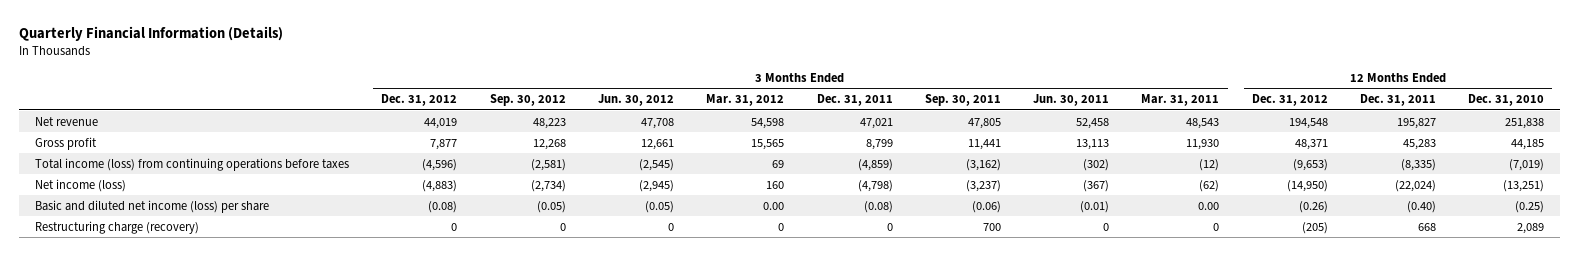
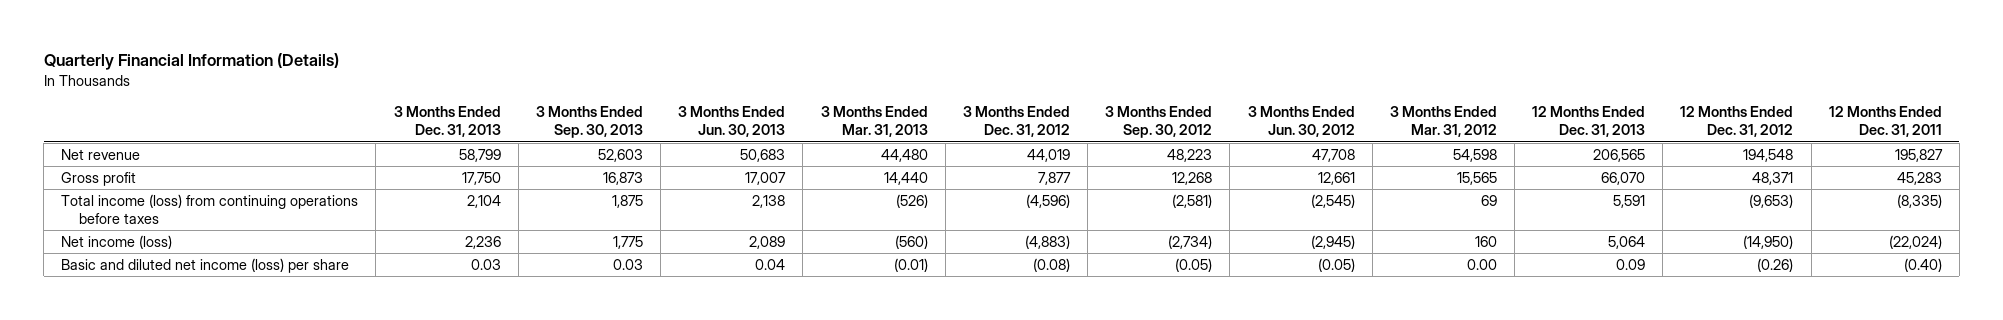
- | 3 Months Ended Dec. 31, 2012 | 3 Months Ended Sep. 30, 2012 | 3 Months Ended Jun. 30, 2012 | 3 Months Ended Mar. 31, 2012 | 3 Months Ended Dec. 31, 2011 | 3 Months Ended Sep. 30, 2011 | 3 Months Ended Jun. 30, 2011 | 3 Months Ended Mar. 31, 2011 | 12 Months Ended Dec. 31, 2012 | 12 Months Ended Dec. 31, 2011 | 12 Months Ended Dec. 31, 2010
+ | 3 Months Ended Dec. 31, 2013 | 3 Months Ended Sep. 30, 2013 | 3 Months Ended Jun. 30, 2013 | 3 Months Ended Mar. 31, 2013 | 3 Months Ended Dec. 31, 2012 | 3 Months Ended Sep. 30, 2012 | 3 Months Ended Jun. 30, 2012 | 3 Months Ended Mar. 31, 2012 | 12 Months Ended Dec. 31, 2013 | 12 Months Ended Dec. 31, 2012 | 12 Months Ended Dec. 31, 2011
- Restructuring charge (recovery) | 0 | 0 | 0 | 0 | 0 | 700 | 0 | 0 | (205) | 668 | 2,089

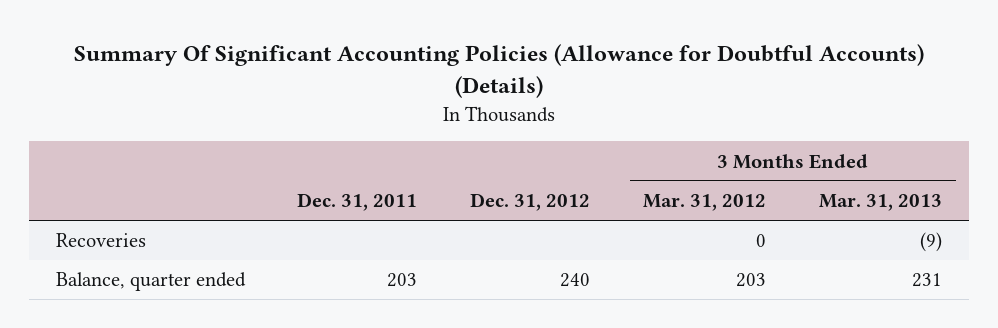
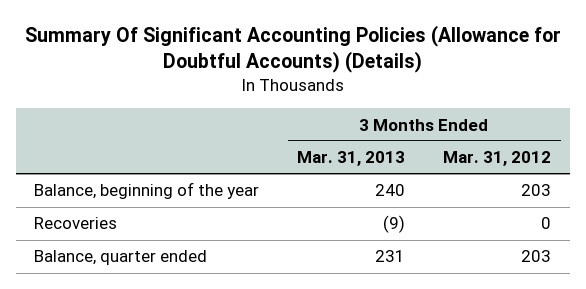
- | Dec. 31, 2011 | Dec. 31, 2012 | 3 Months Ended Mar. 31, 2012 | 3 Months Ended Mar. 31, 2013
+ | 3 Months Ended Mar. 31, 2013 | 3 Months Ended Mar. 31, 2012
+ Balance, beginning of the year | 240 | 203

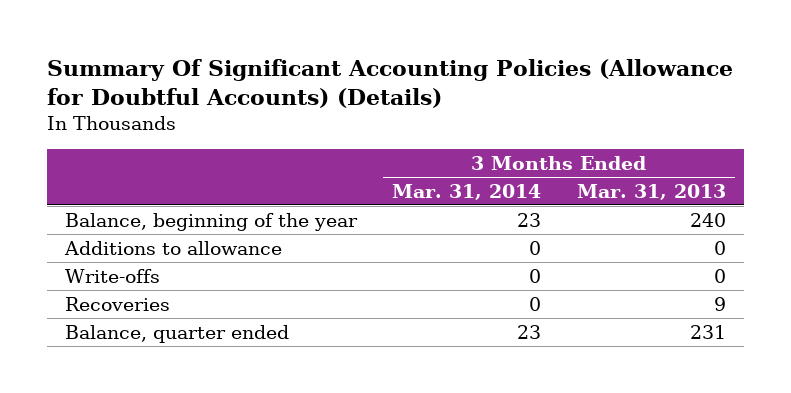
- | 3 Months Ended Mar. 31, 2013 | 3 Months Ended Mar. 31, 2012
+ | 3 Months Ended Mar. 31, 2014 | 3 Months Ended Mar. 31, 2013
- Recoveries | (9) | 0
+ Additions to allowance | 0 | 0
+ Write-offs | 0 | 0
+ Recoveries | 0 | 9

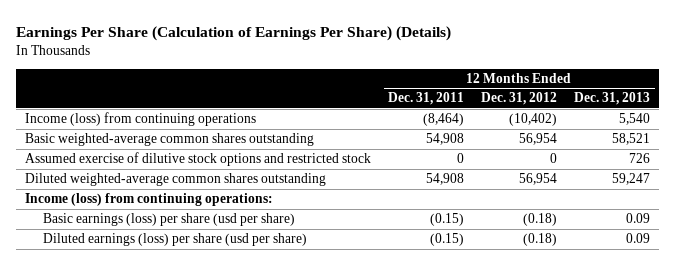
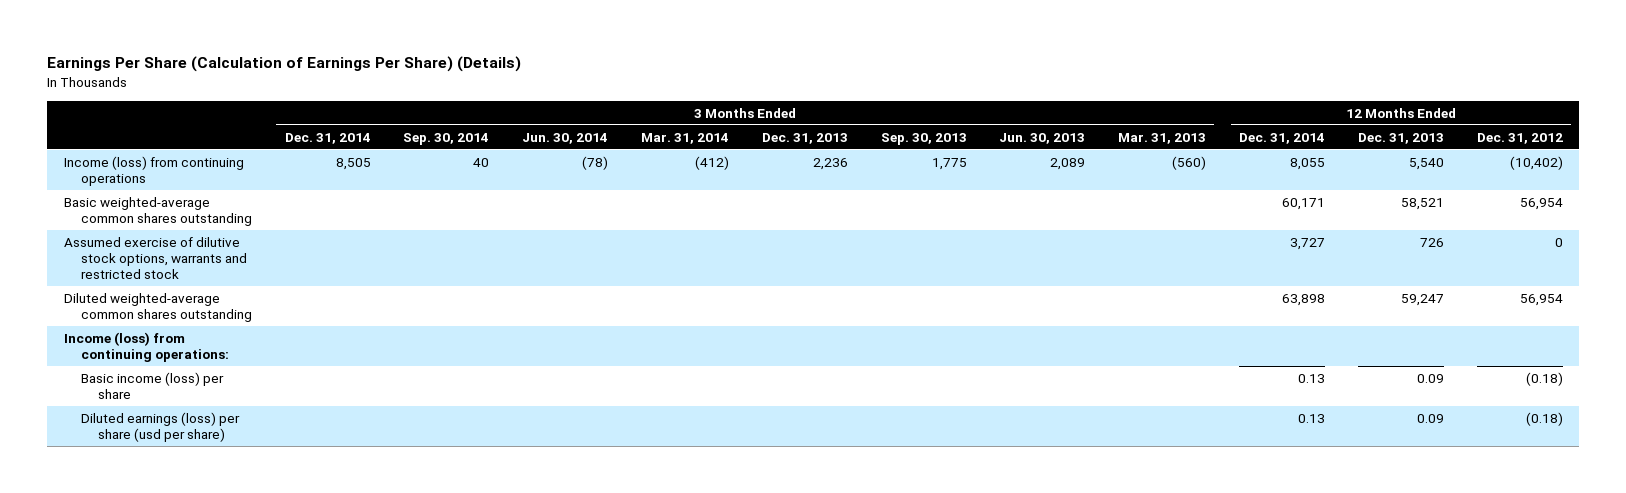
- | 12 Months Ended Dec. 31, 2011 | 12 Months Ended Dec. 31, 2012 | 12 Months Ended Dec. 31, 2013
+ | 3 Months Ended Dec. 31, 2014 | 3 Months Ended Sep. 30, 2014 | 3 Months Ended Jun. 30, 2014 | 3 Months Ended Mar. 31, 2014 | 3 Months Ended Dec. 31, 2013 | 3 Months Ended Sep. 30, 2013 | 3 Months Ended Jun. 30, 2013 | 3 Months Ended Mar. 31, 2013 | 12 Months Ended Dec. 31, 2014 | 12 Months Ended Dec. 31, 2013 | 12 Months Ended Dec. 31, 2012
- Assumed exercise of dilutive stock options and restricted stock | 0 | 0 | 726
+ Assumed exercise of dilutive stock options, warrants and restricted stock | | | | | | | | | 3,727 | 726 | 0
- Basic earnings (loss) per share (usd per share) | (0.15) | (0.18) | 0.09
+ Basic income (loss) per share | | | | | | | | | 0.13 | 0.09 | (0.18)

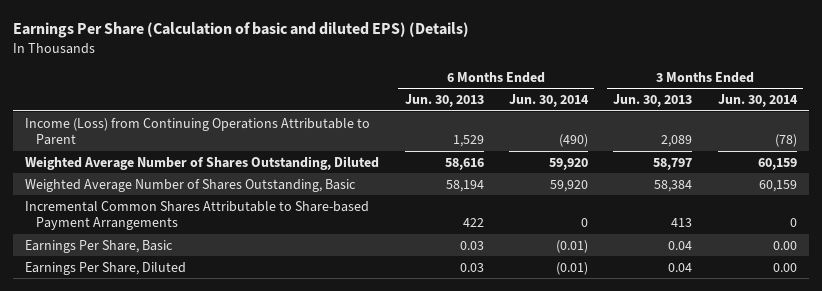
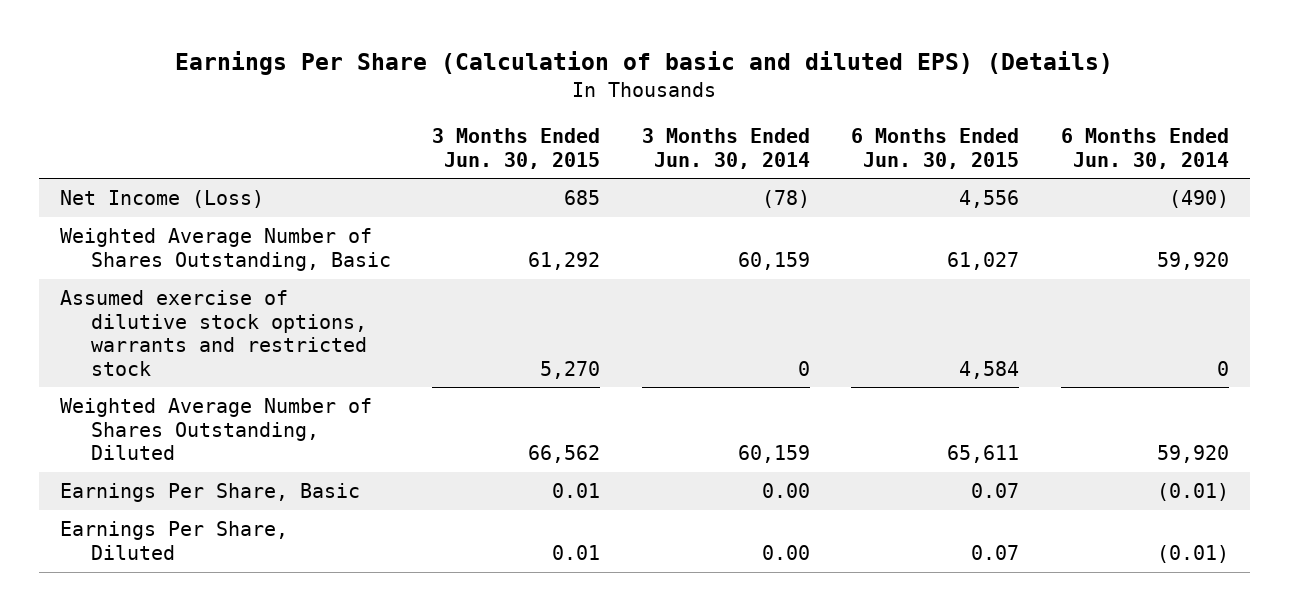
- | 6 Months Ended Jun. 30, 2013 | 6 Months Ended Jun. 30, 2014 | 3 Months Ended Jun. 30, 2013 | 3 Months Ended Jun. 30, 2014
+ | 3 Months Ended Jun. 30, 2015 | 3 Months Ended Jun. 30, 2014 | 6 Months Ended Jun. 30, 2015 | 6 Months Ended Jun. 30, 2014
- Income (Loss) from Continuing Operations Attributable to Parent | 1,529 | (490) | 2,089 | (78)
+ Net Income (Loss) | 685 | (78) | 4,556 | (490)
- Incremental Common Shares Attributable to Share-based Payment Arrangements | 422 | 0 | 413 | 0
+ Assumed exercise of dilutive stock options, warrants and restricted stock | 5,270 | 0 | 4,584 | 0
moved down: Weighted Average Number of Shares Outstanding, Diluted | 66,562 | 60,159 | 65,611 | 59,920

